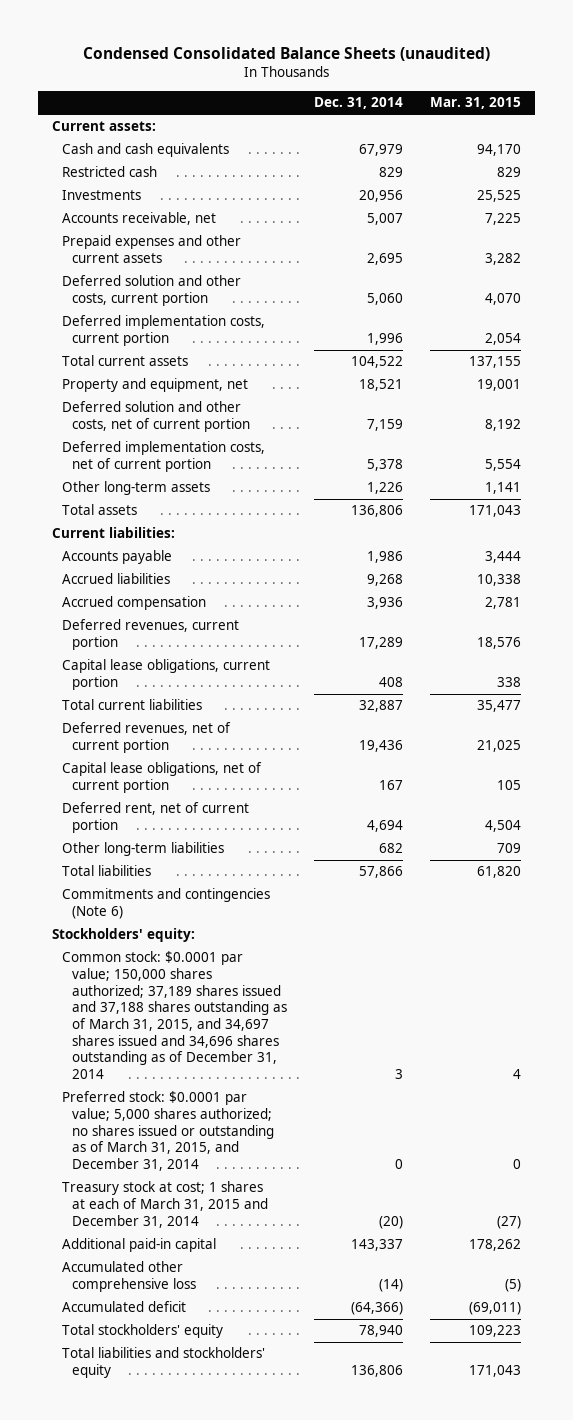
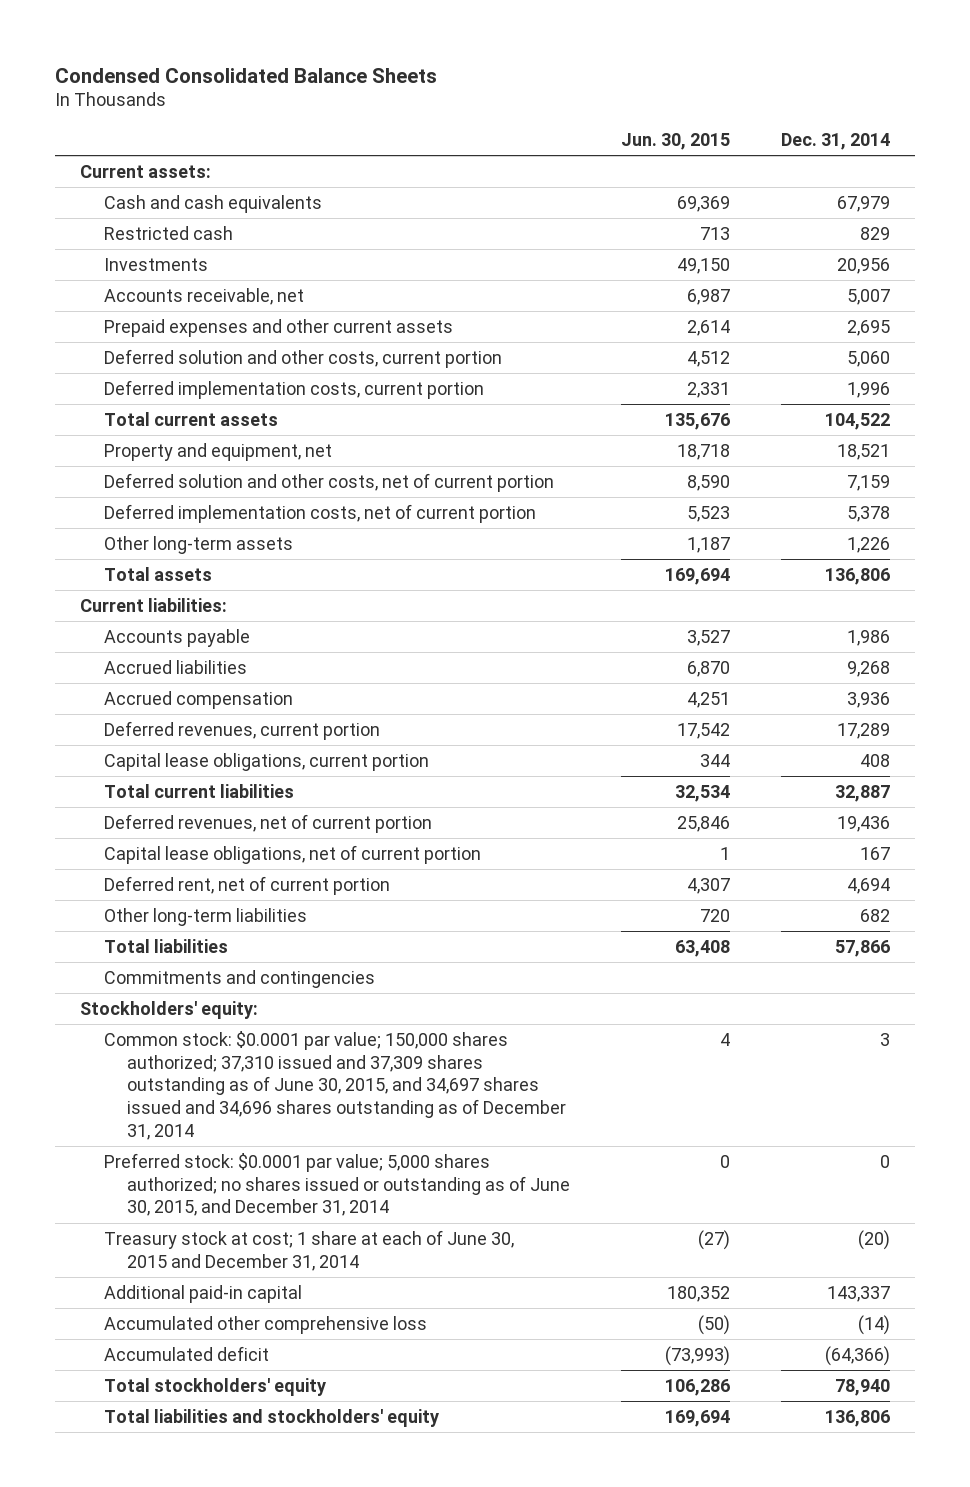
- Condensed Consolidated Balance Sheets (unaudited)
+ Condensed Consolidated Balance Sheets
- | Dec. 31, 2014 | Mar. 31, 2015
+ | Jun. 30, 2015 | Dec. 31, 2014
- Commitments and contingencies (Note 6)
+ Commitments and contingencies
- Common stock: $0.0001 par value; 150,000 shares authorized; 37,189 shares issued and 37,188 shares outstanding as of March 31, 2015, and 34,697 shares issued and 34,696 shares outstanding as of December 31, 2014 | 3 | 4
- Preferred stock: $0.0001 par value; 5,000 shares authorized; no shares issued or outstanding as of March 31, 2015, and December 31, 2014 | 0 | 0
- Treasury stock at cost; 1 shares at each of March 31, 2015 and December 31, 2014 | (20) | (27)
+ Common stock: $0.0001 par value; 150,000 shares authorized; 37,310 issued and 37,309 shares outstanding as of June 30, 2015, and 34,697 shares issued and 34,696 shares outstanding as of December 31, 2014 | 4 | 3
+ Preferred stock: $0.0001 par value; 5,000 shares authorized; no shares issued or outstanding as of June 30, 2015, and December 31, 2014 | 0 | 0
+ Treasury stock at cost; 1 share at each of June 30, 2015 and December 31, 2014 | (27) | (20)

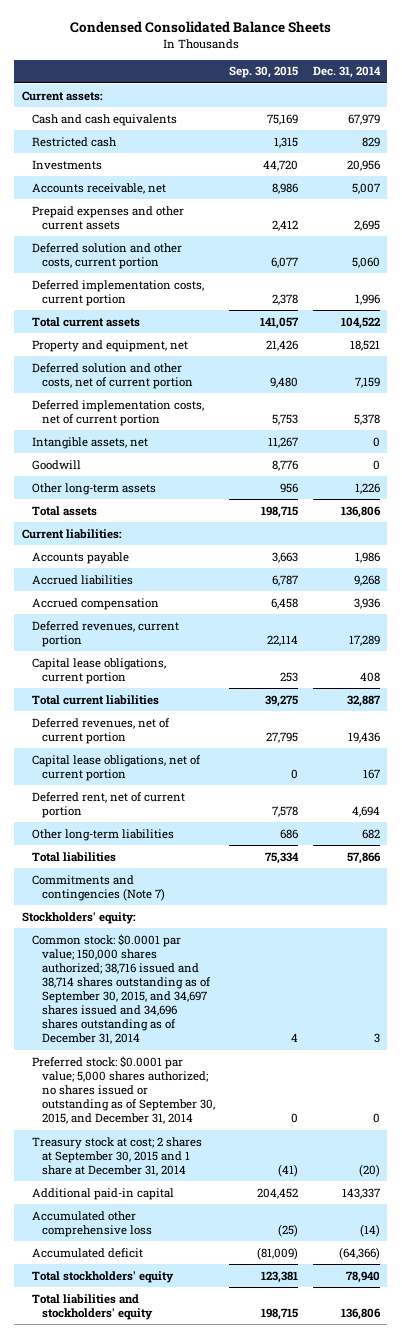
- | Jun. 30, 2015 | Dec. 31, 2014
+ | Sep. 30, 2015 | Dec. 31, 2014
+ Intangible assets, net | 11,267 | 0
+ Goodwill | 8,776 | 0
- Commitments and contingencies
+ Commitments and contingencies (Note 7)
- Common stock: $0.0001 par value; 150,000 shares authorized; 37,310 issued and 37,309 shares outstanding as of June 30, 2015, and 34,697 shares issued and 34,696 shares outstanding as of December 31, 2014 | 4 | 3
- Preferred stock: $0.0001 par value; 5,000 shares authorized; no shares issued or outstanding as of June 30, 2015, and December 31, 2014 | 0 | 0
- Treasury stock at cost; 1 share at each of June 30, 2015 and December 31, 2014 | (27) | (20)
+ Common stock: $0.0001 par value; 150,000 shares authorized; 38,716 issued and 38,714 shares outstanding as of September 30, 2015, and 34,697 shares issued and 34,696 shares outstanding as of December 31, 2014 | 4 | 3
+ Preferred stock: $0.0001 par value; 5,000 shares authorized; no shares issued or outstanding as of September 30, 2015, and December 31, 2014 | 0 | 0
+ Treasury stock at cost; 2 shares at September 30, 2015 and 1 share at December 31, 2014 | (41) | (20)

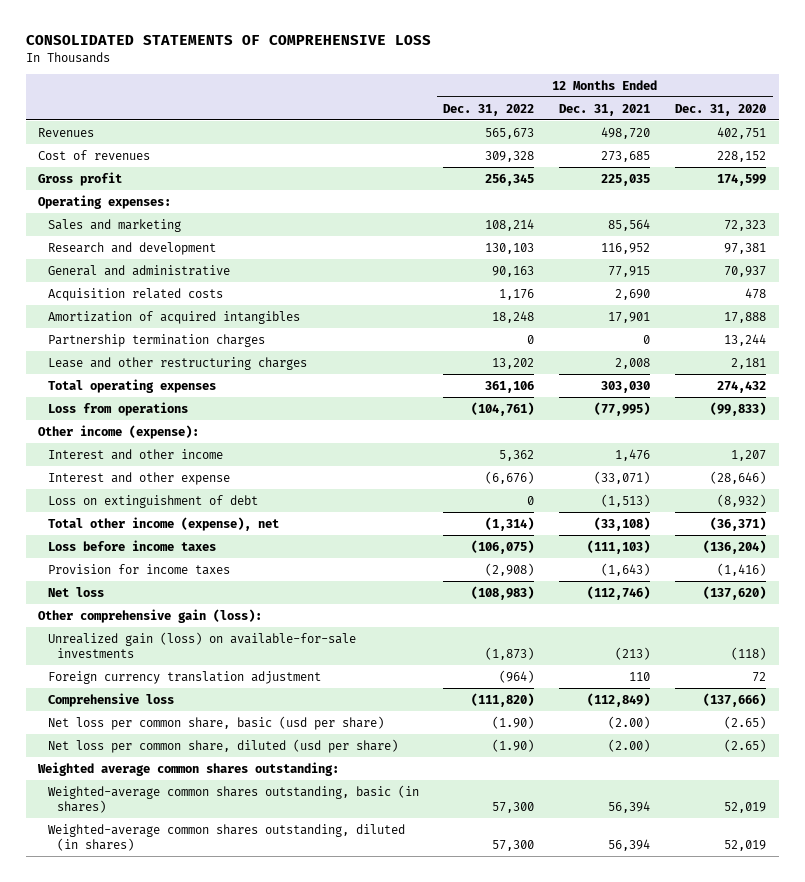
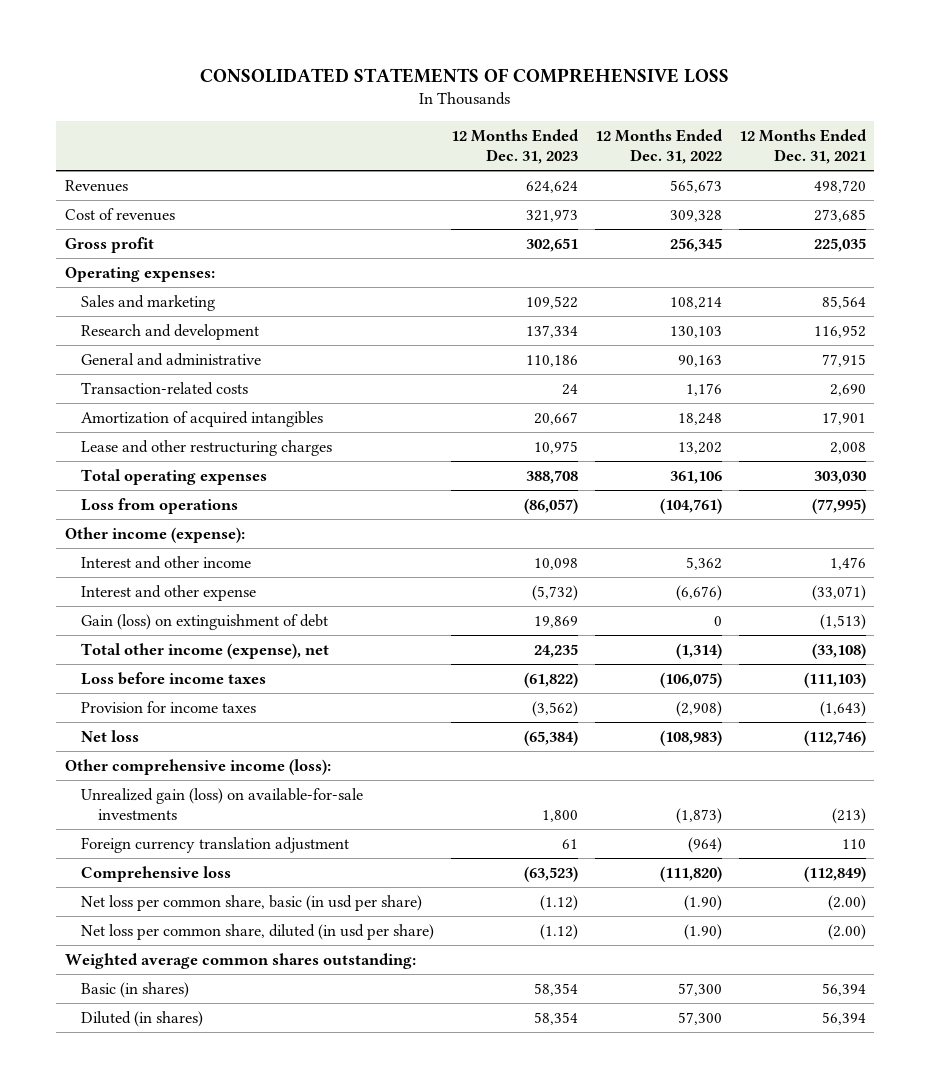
- | 12 Months Ended Dec. 31, 2022 | 12 Months Ended Dec. 31, 2021 | 12 Months Ended Dec. 31, 2020
+ | 12 Months Ended Dec. 31, 2023 | 12 Months Ended Dec. 31, 2022 | 12 Months Ended Dec. 31, 2021
- Acquisition related costs | 1,176 | 2,690 | 478
+ Transaction-related costs | 24 | 1,176 | 2,690
- Partnership termination charges | 0 | 0 | 13,244
- Loss on extinguishment of debt | 0 | (1,513) | (8,932)
+ Gain (loss) on extinguishment of debt | 19,869 | 0 | (1,513)
- Other comprehensive gain (loss):
+ Other comprehensive income (loss):
- Net loss per common share, basic (usd per share) | (1.90) | (2.00) | (2.65)
- Net loss per common share, diluted (usd per share) | (1.90) | (2.00) | (2.65)
+ Net loss per common share, basic (in usd per share) | (1.12) | (1.90) | (2.00)
+ Net loss per common share, diluted (in usd per share) | (1.12) | (1.90) | (2.00)
- Weighted-average common shares outstanding, basic (in shares) | 57,300 | 56,394 | 52,019
- Weighted-average common shares outstanding, diluted (in shares) | 57,300 | 56,394 | 52,019
+ Basic (in shares) | 58,354 | 57,300 | 56,394
+ Diluted (in shares) | 58,354 | 57,300 | 56,394

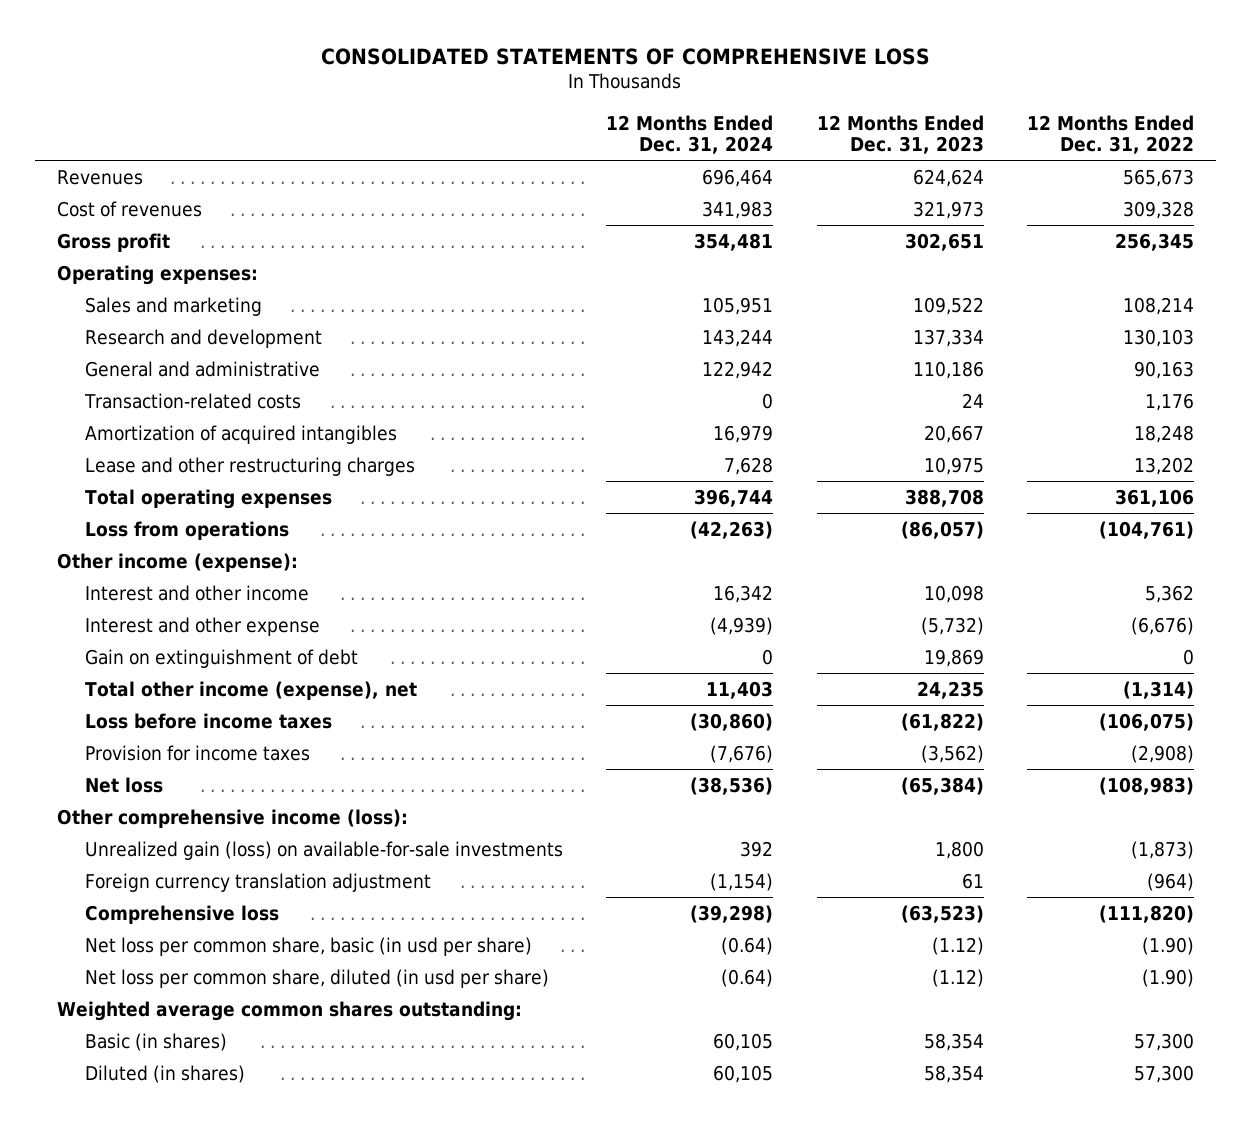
- | 12 Months Ended Dec. 31, 2023 | 12 Months Ended Dec. 31, 2022 | 12 Months Ended Dec. 31, 2021
+ | 12 Months Ended Dec. 31, 2024 | 12 Months Ended Dec. 31, 2023 | 12 Months Ended Dec. 31, 2022
- Gain (loss) on extinguishment of debt | 19,869 | 0 | (1,513)
+ Gain on extinguishment of debt | 0 | 19,869 | 0

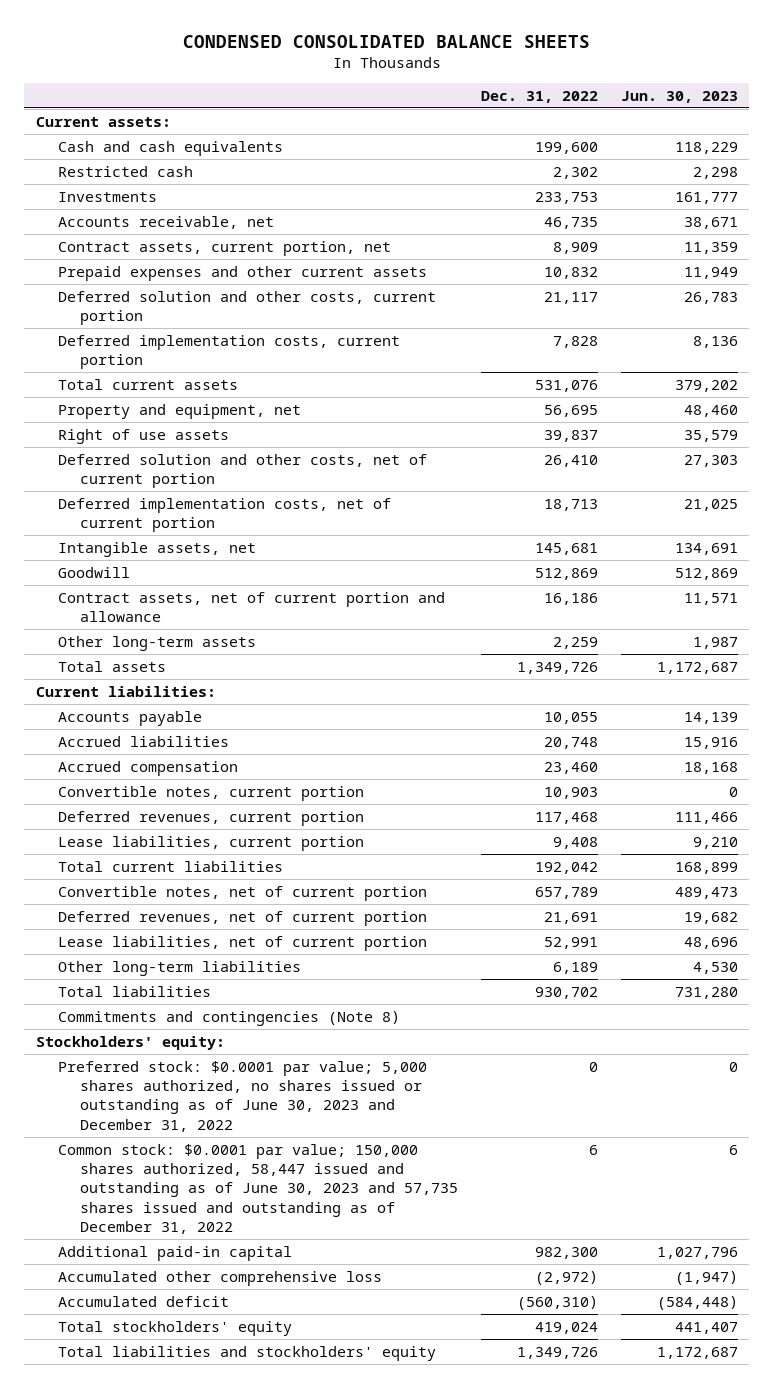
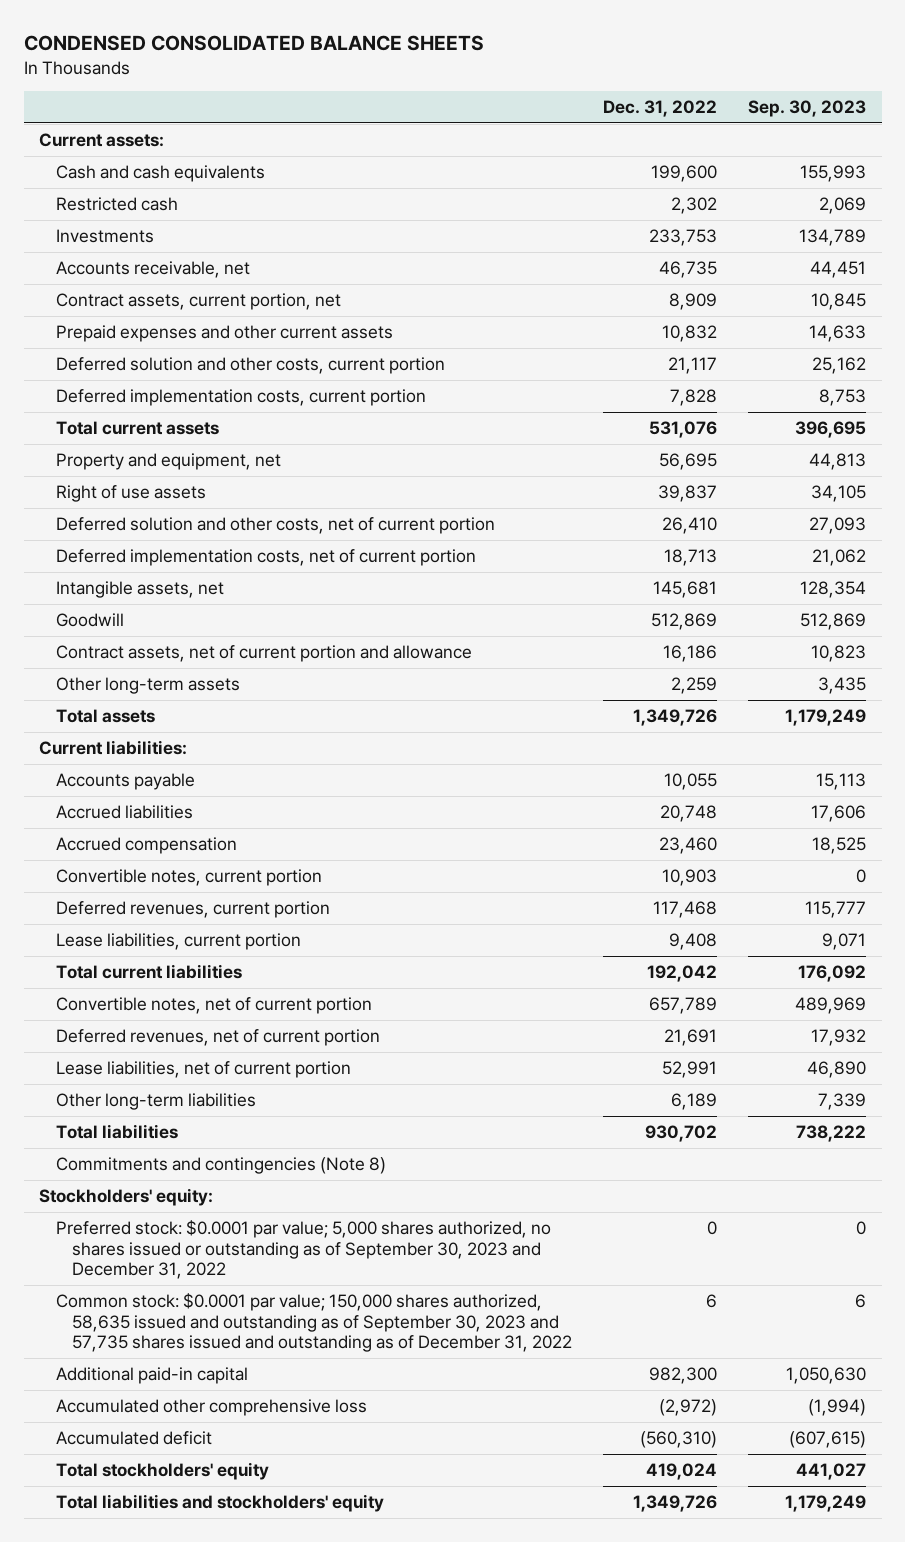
- | Dec. 31, 2022 | Jun. 30, 2023
+ | Dec. 31, 2022 | Sep. 30, 2023
- Preferred stock: $0.0001 par value; 5,000 shares authorized, no shares issued or outstanding as of June 30, 2023 and December 31, 2022 | 0 | 0
- Common stock: $0.0001 par value; 150,000 shares authorized, 58,447 issued and outstanding as of June 30, 2023 and 57,735 shares issued and outstanding as of December 31, 2022 | 6 | 6
+ Preferred stock: $0.0001 par value; 5,000 shares authorized, no shares issued or outstanding as of September 30, 2023 and December 31, 2022 | 0 | 0
+ Common stock: $0.0001 par value; 150,000 shares authorized, 58,635 issued and outstanding as of September 30, 2023 and 57,735 shares issued and outstanding as of December 31, 2022 | 6 | 6

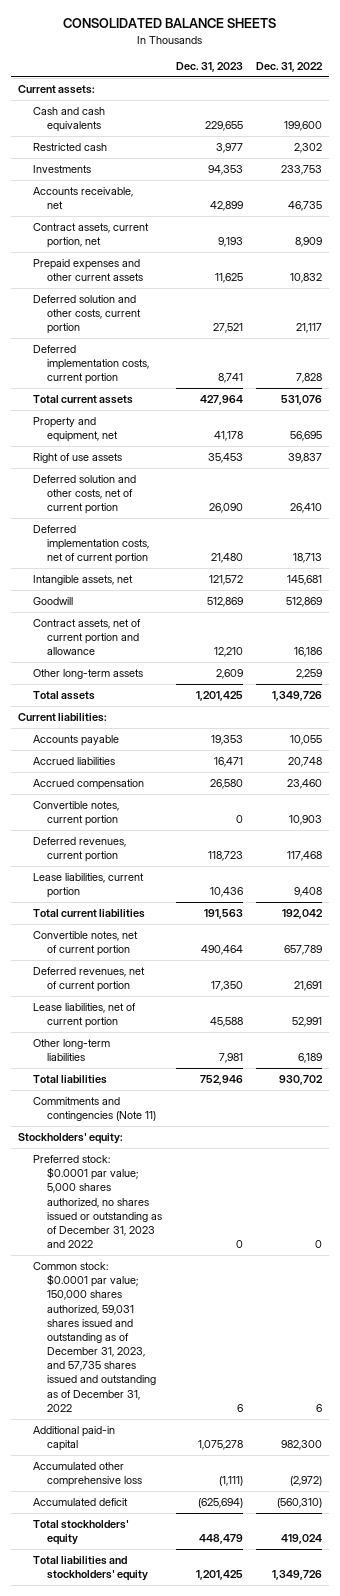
- CONDENSED CONSOLIDATED BALANCE SHEETS
+ CONSOLIDATED BALANCE SHEETS
- | Dec. 31, 2022 | Sep. 30, 2023
+ | Dec. 31, 2023 | Dec. 31, 2022
- Commitments and contingencies (Note 8)
+ Commitments and contingencies (Note 11)
- Preferred stock: $0.0001 par value; 5,000 shares authorized, no shares issued or outstanding as of September 30, 2023 and December 31, 2022 | 0 | 0
- Common stock: $0.0001 par value; 150,000 shares authorized, 58,635 issued and outstanding as of September 30, 2023 and 57,735 shares issued and outstanding as of December 31, 2022 | 6 | 6
+ Preferred stock: $0.0001 par value; 5,000 shares authorized, no shares issued or outstanding as of December 31, 2023 and 2022 | 0 | 0
+ Common stock: $0.0001 par value; 150,000 shares authorized, 59,031 shares issued and outstanding as of December 31, 2023, and 57,735 shares issued and outstanding as of December 31, 2022 | 6 | 6

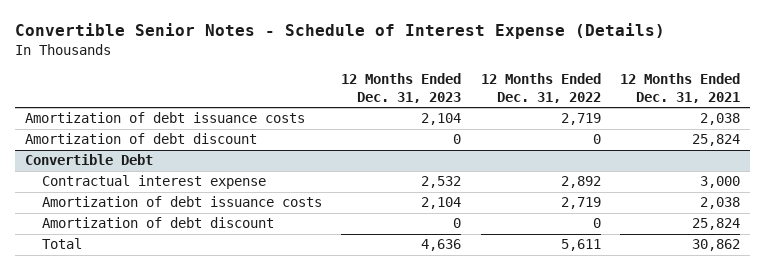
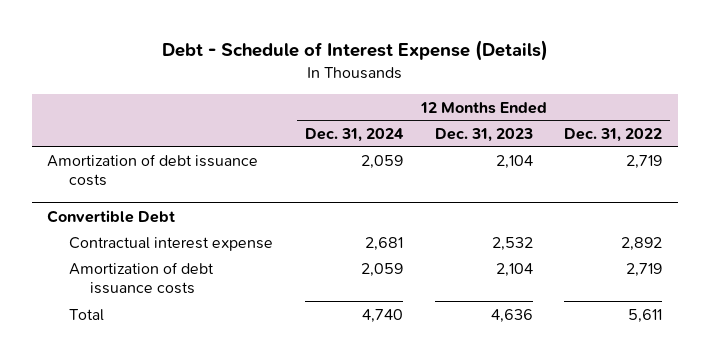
- Convertible Senior Notes - Schedule of Interest Expense (Details)
+ Debt - Schedule of Interest Expense (Details)
- | 12 Months Ended Dec. 31, 2023 | 12 Months Ended Dec. 31, 2022 | 12 Months Ended Dec. 31, 2021
+ | 12 Months Ended Dec. 31, 2024 | 12 Months Ended Dec. 31, 2023 | 12 Months Ended Dec. 31, 2022
- Amortization of debt discount | 0 | 0 | 25,824
@ Convertible Debt
- Amortization of debt discount | 0 | 0 | 25,824

